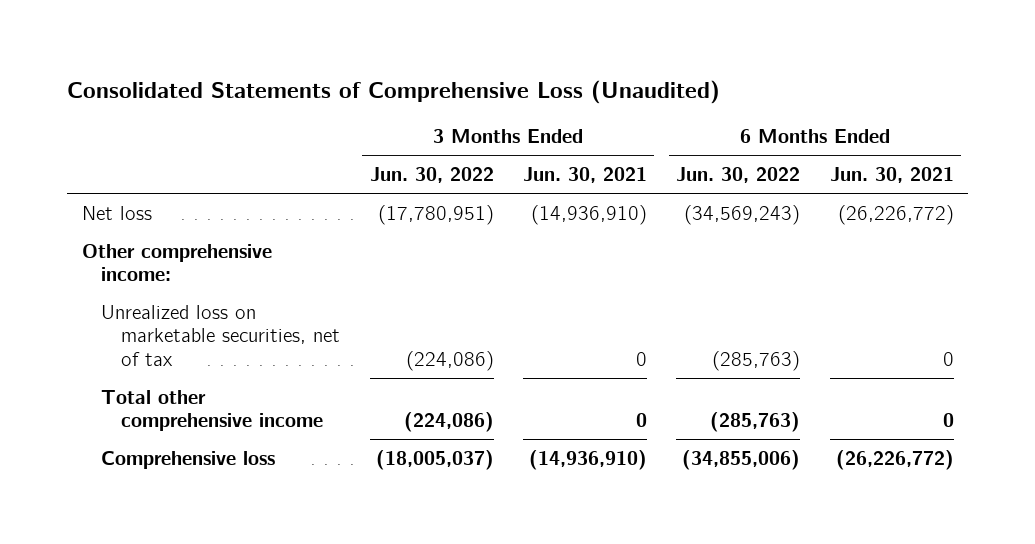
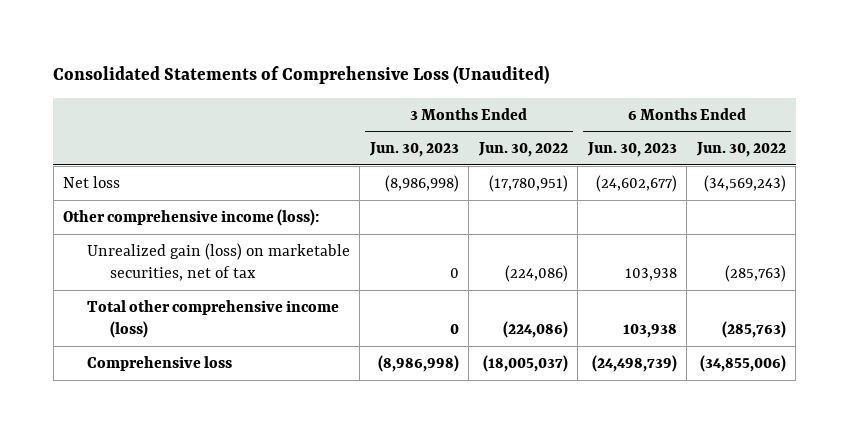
- | 3 Months Ended Jun. 30, 2022 | 3 Months Ended Jun. 30, 2021 | 6 Months Ended Jun. 30, 2022 | 6 Months Ended Jun. 30, 2021
+ | 3 Months Ended Jun. 30, 2023 | 3 Months Ended Jun. 30, 2022 | 6 Months Ended Jun. 30, 2023 | 6 Months Ended Jun. 30, 2022
- Other comprehensive income:
- Unrealized loss on marketable securities, net of tax | (224,086) | 0 | (285,763) | 0
- Total other comprehensive income | (224,086) | 0 | (285,763) | 0
+ Other comprehensive income (loss):
+ Unrealized gain (loss) on marketable securities, net of tax | 0 | (224,086) | 103,938 | (285,763)
+ Total other comprehensive income (loss) | 0 | (224,086) | 103,938 | (285,763)

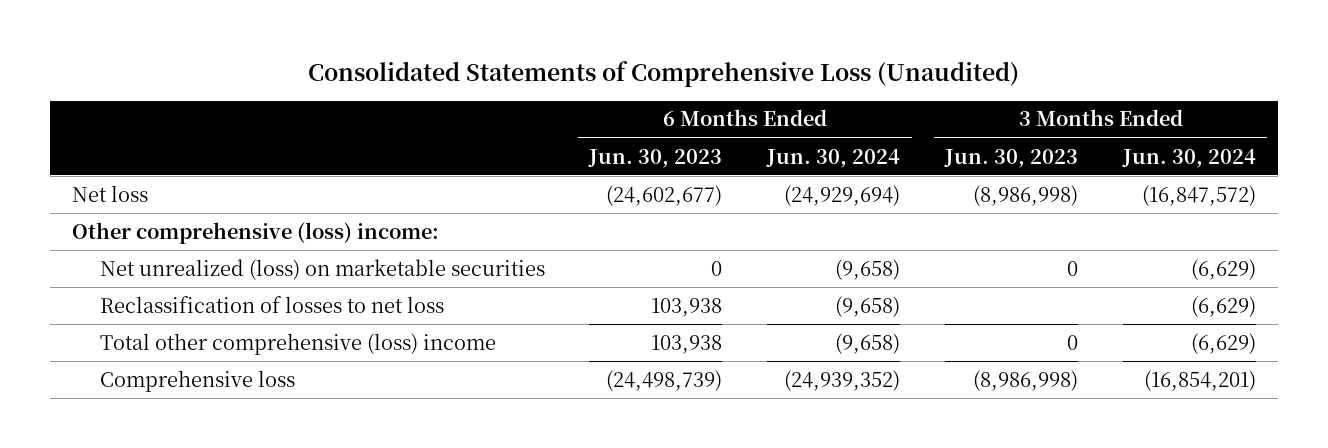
- | 3 Months Ended Jun. 30, 2023 | 3 Months Ended Jun. 30, 2022 | 6 Months Ended Jun. 30, 2023 | 6 Months Ended Jun. 30, 2022
+ | 6 Months Ended Jun. 30, 2023 | 6 Months Ended Jun. 30, 2024 | 3 Months Ended Jun. 30, 2023 | 3 Months Ended Jun. 30, 2024
- Other comprehensive income (loss):
- Unrealized gain (loss) on marketable securities, net of tax | 0 | (224,086) | 103,938 | (285,763)
- Total other comprehensive income (loss) | 0 | (224,086) | 103,938 | (285,763)
+ Other comprehensive (loss) income:
+ Net unrealized (loss) on marketable securities | 0 | (9,658) | 0 | (6,629)
+ Reclassification of losses to net loss | 103,938 | (9,658) | | (6,629)
+ Total other comprehensive (loss) income | 103,938 | (9,658) | 0 | (6,629)

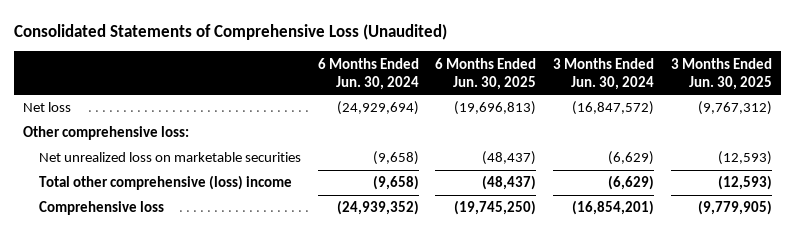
- | 6 Months Ended Jun. 30, 2023 | 6 Months Ended Jun. 30, 2024 | 3 Months Ended Jun. 30, 2023 | 3 Months Ended Jun. 30, 2024
+ | 6 Months Ended Jun. 30, 2024 | 6 Months Ended Jun. 30, 2025 | 3 Months Ended Jun. 30, 2024 | 3 Months Ended Jun. 30, 2025
- Other comprehensive (loss) income:
- Net unrealized (loss) on marketable securities | 0 | (9,658) | 0 | (6,629)
- Reclassification of losses to net loss | 103,938 | (9,658) | | (6,629)
+ Other comprehensive loss:
+ Net unrealized loss on marketable securities | (9,658) | (48,437) | (6,629) | (12,593)

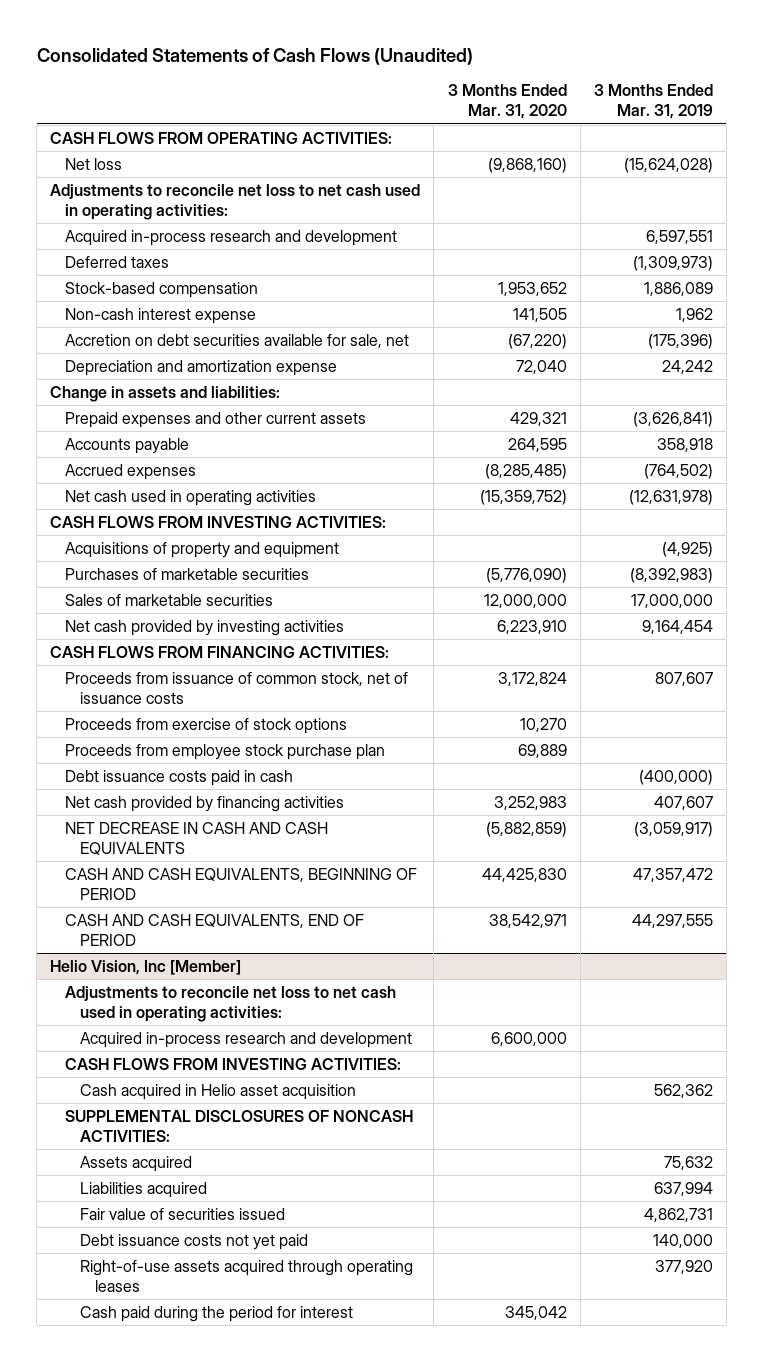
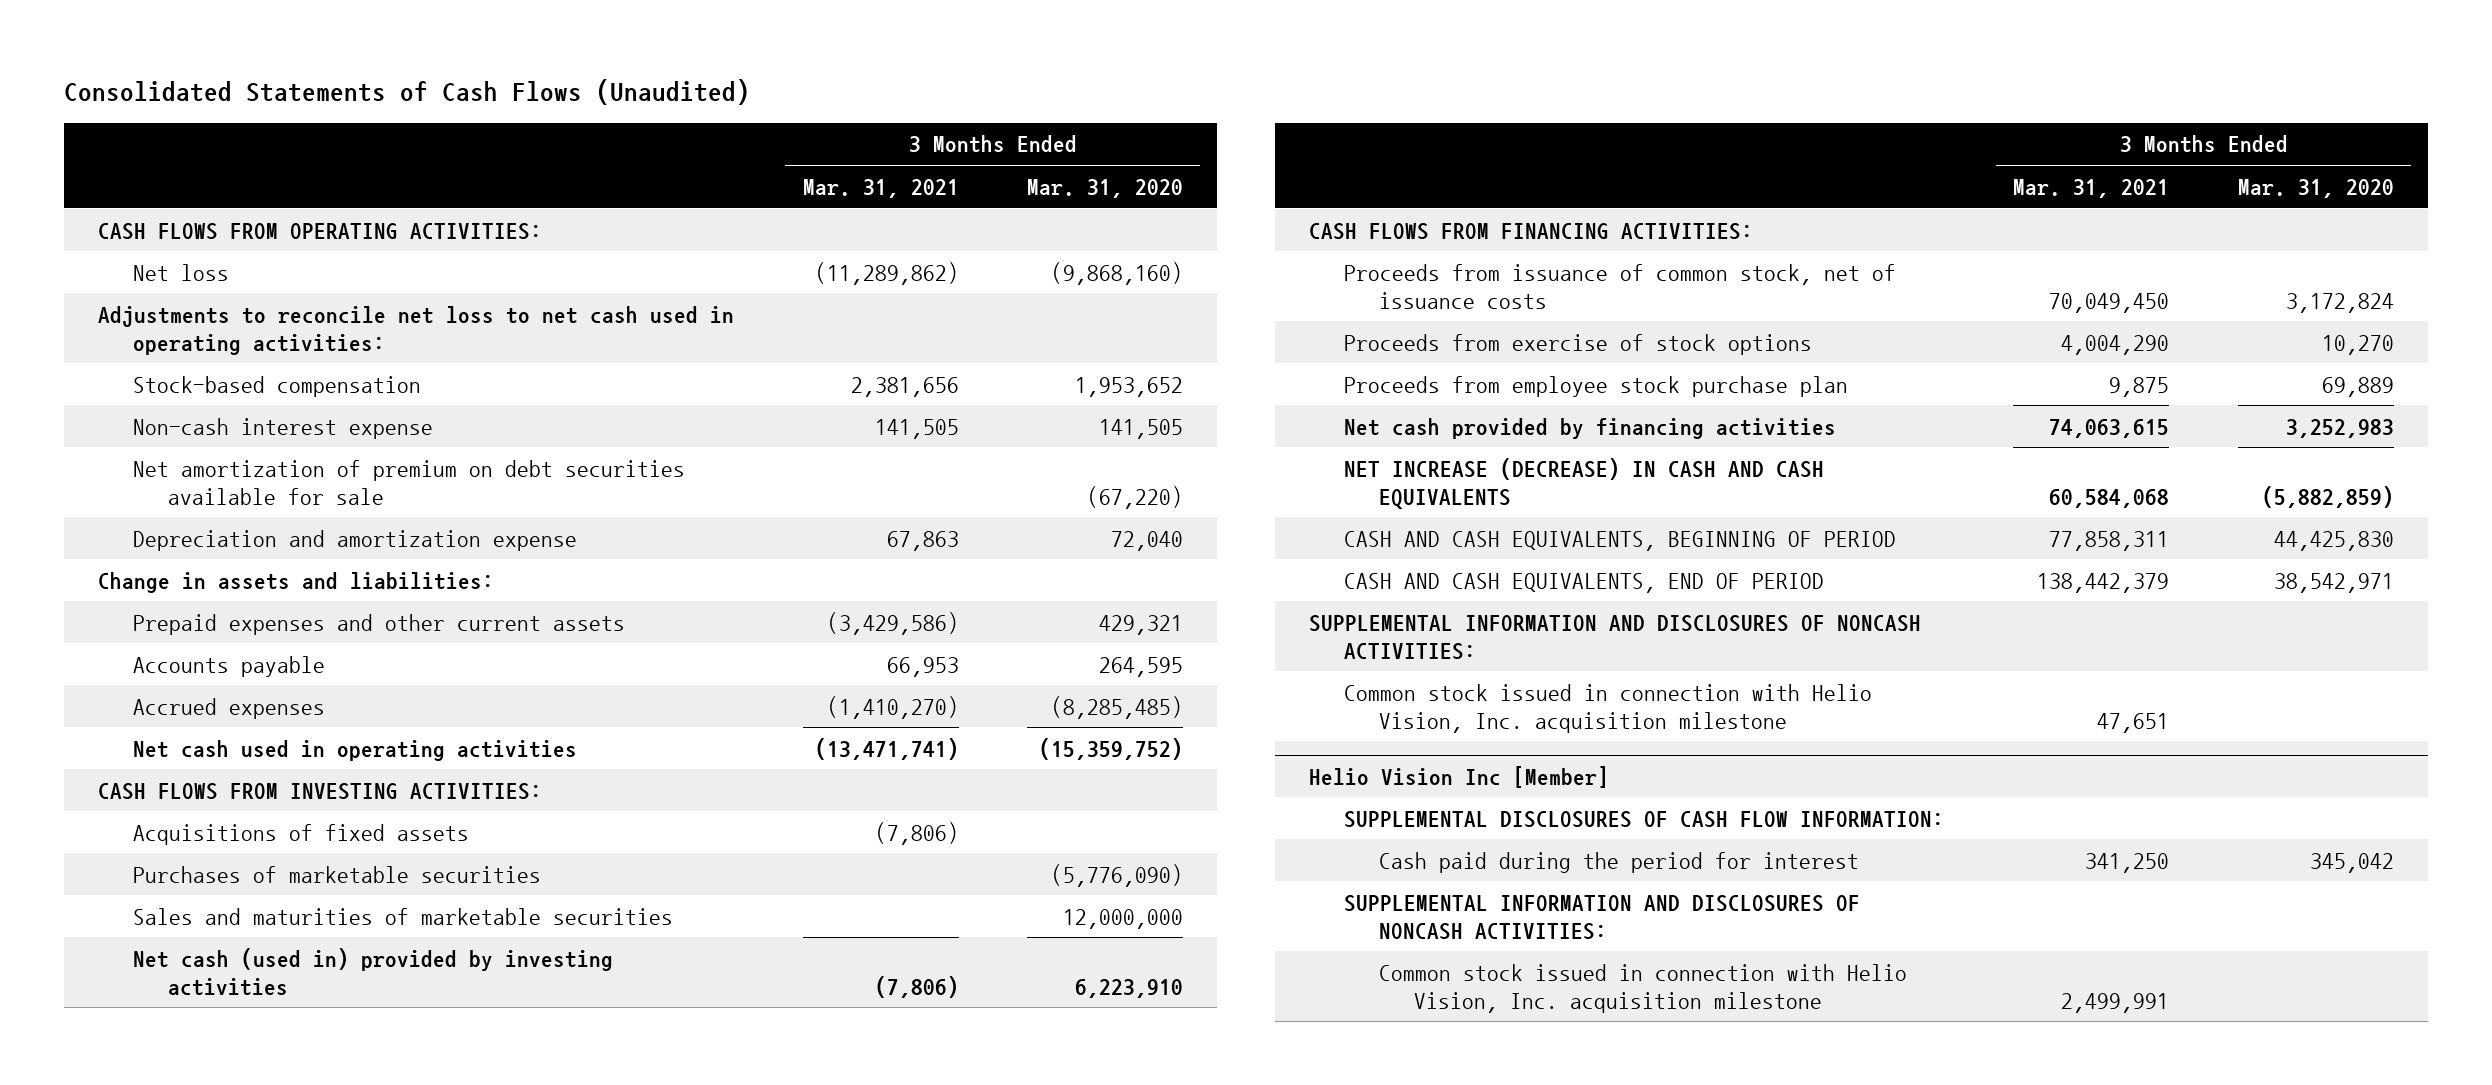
- | 3 Months Ended Mar. 31, 2020 | 3 Months Ended Mar. 31, 2019
+ | 3 Months Ended Mar. 31, 2021 | 3 Months Ended Mar. 31, 2020
- Acquired in-process research and development | | 6,597,551
- Deferred taxes | | (1,309,973)
- Accretion on debt securities available for sale, net | (67,220) | (175,396)
+ Net amortization of premium on debt securities available for sale | | (67,220)
- Acquisitions of property and equipment | | (4,925)
+ Acquisitions of fixed assets | (7,806) |
- Sales of marketable securities | 12,000,000 | 17,000,000
- Net cash provided by investing activities | 6,223,910 | 9,164,454
+ Sales and maturities of marketable securities | | 12,000,000
+ Net cash (used in) provided by investing activities | (7,806) | 6,223,910
- Debt issuance costs paid in cash | | (400,000)
- NET DECREASE IN CASH AND CASH EQUIVALENTS | (5,882,859) | (3,059,917)
+ NET INCREASE (DECREASE) IN CASH AND CASH EQUIVALENTS | 60,584,068 | (5,882,859)
- Helio Vision, Inc [Member]
- Adjustments to reconcile net loss to net cash used in operating activities:
- Acquired in-process research and development | 6,600,000 |
- CASH FLOWS FROM INVESTING ACTIVITIES:
- Cash acquired in Helio asset acquisition | | 562,362
- SUPPLEMENTAL DISCLOSURES OF NONCASH ACTIVITIES:
- Assets acquired | | 75,632
- Liabilities acquired | | 637,994
- Fair value of securities issued | | 4,862,731
- Debt issuance costs not yet paid | | 140,000
- Right-of-use assets acquired through operating leases | | 377,920
+ SUPPLEMENTAL INFORMATION AND DISCLOSURES OF NONCASH ACTIVITIES:
+ Common stock issued in connection with Helio Vision, Inc. acquisition milestone | 47,651 |
+ Helio Vision Inc [Member]
+ SUPPLEMENTAL DISCLOSURES OF CASH FLOW INFORMATION:
+ SUPPLEMENTAL INFORMATION AND DISCLOSURES OF NONCASH ACTIVITIES:
+ Common stock issued in connection with Helio Vision, Inc. acquisition milestone | 2,499,991 |

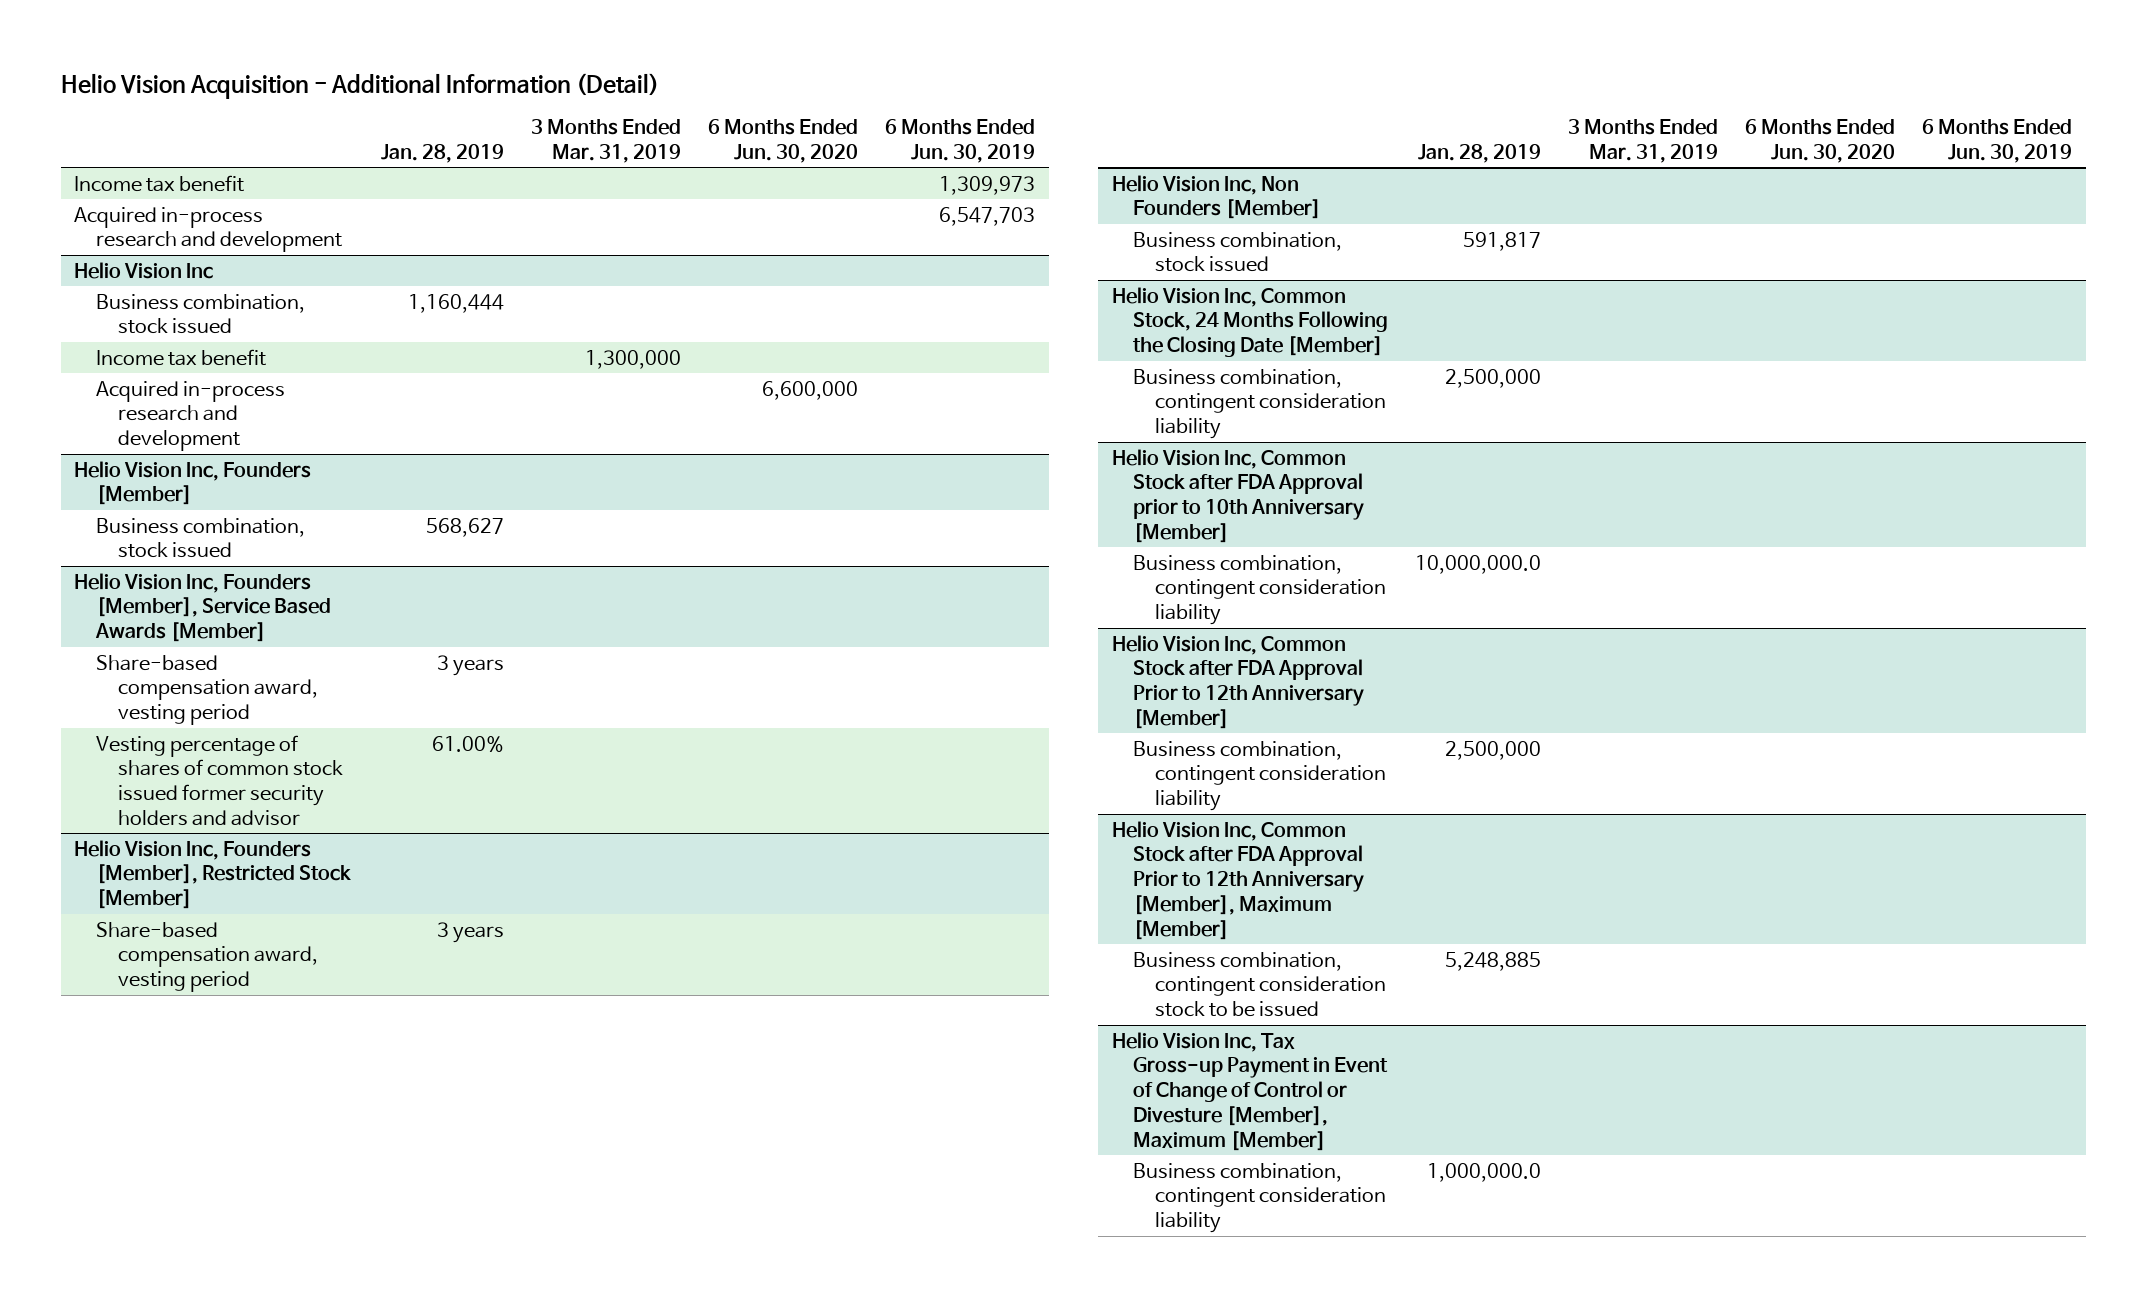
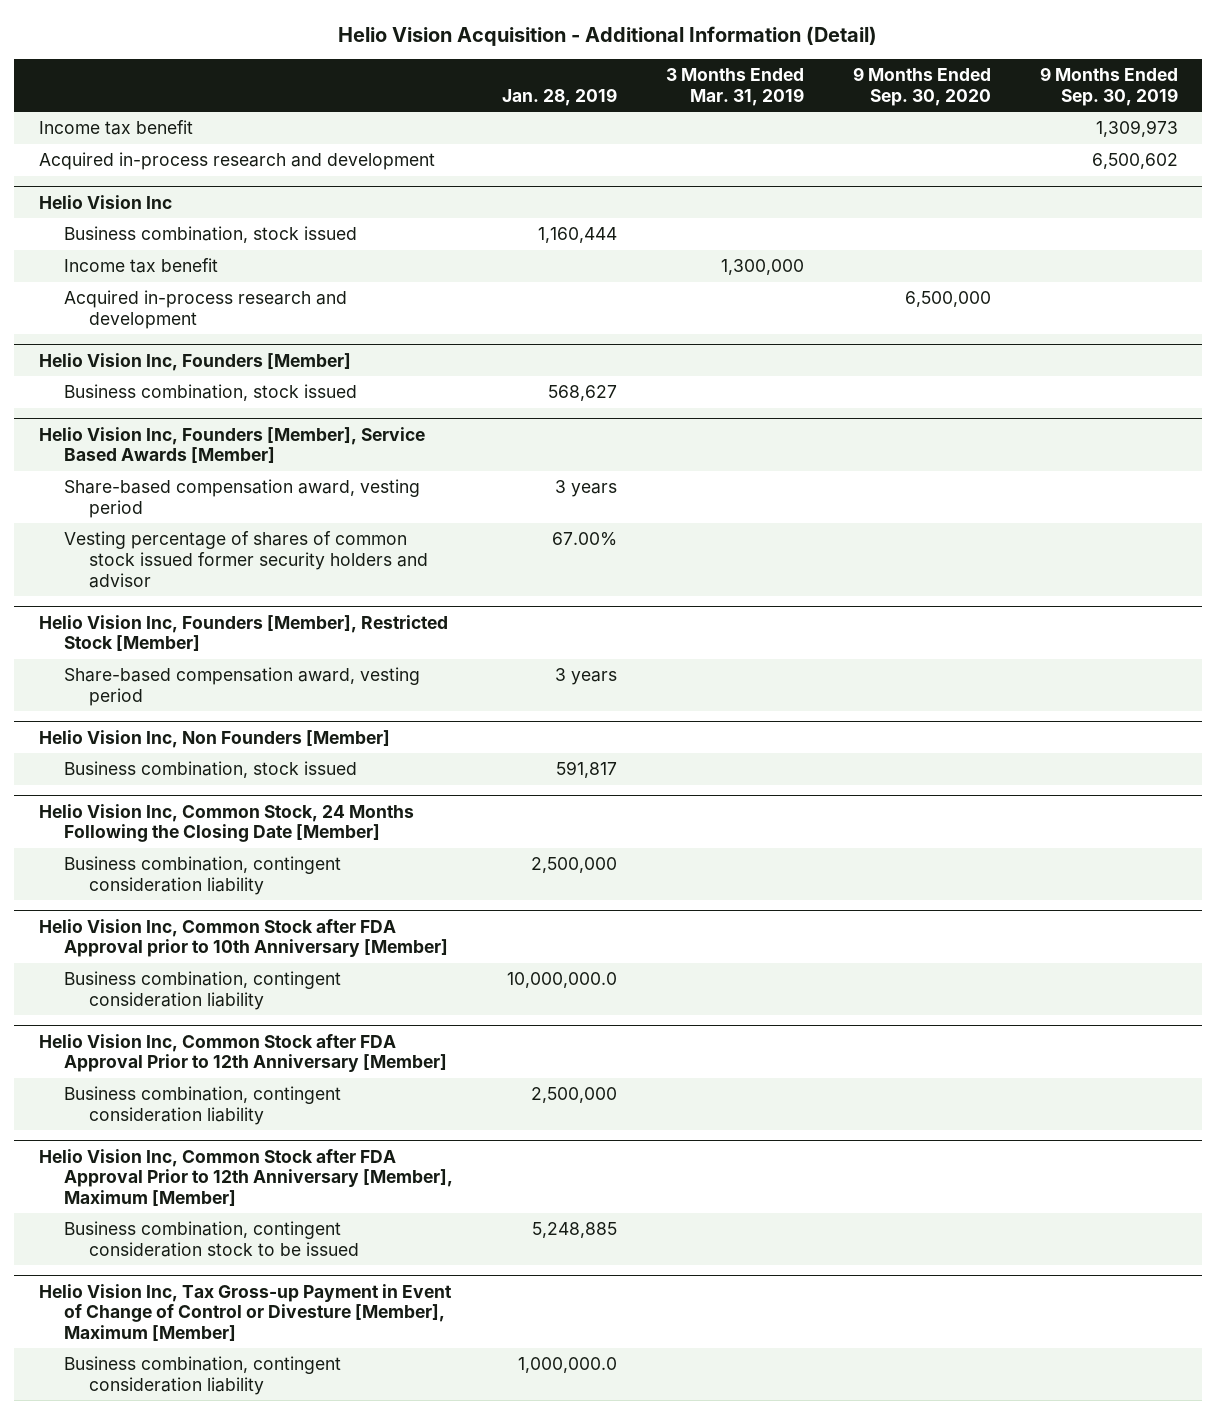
- | Jan. 28, 2019 | 3 Months Ended Mar. 31, 2019 | 6 Months Ended Jun. 30, 2020 | 6 Months Ended Jun. 30, 2019
+ | Jan. 28, 2019 | 3 Months Ended Mar. 31, 2019 | 9 Months Ended Sep. 30, 2020 | 9 Months Ended Sep. 30, 2019
@ Helio Vision Inc, Founders [Member], Service Based Awards [Member]
- Vesting percentage of shares of common stock issued former security holders and advisor | 61.00% | | |
+ Vesting percentage of shares of common stock issued former security holders and advisor | 67.00% | | |

